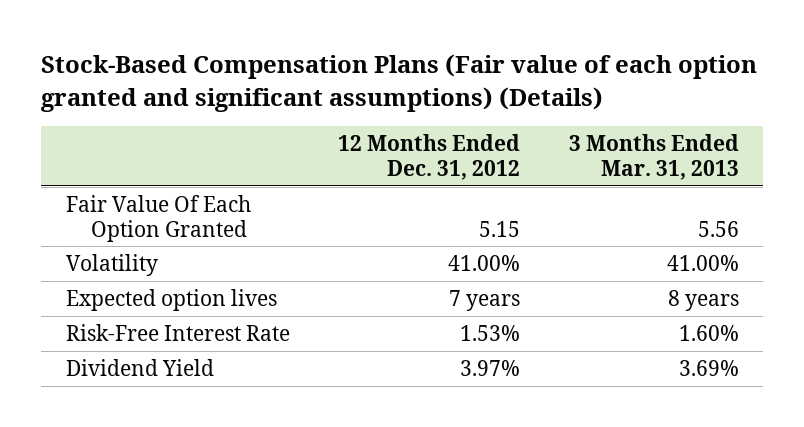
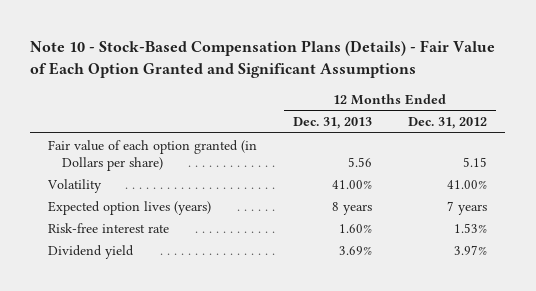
- Stock-Based Compensation Plans (Fair value of each option granted and significant assumptions) (Details)
+ Note 10 - Stock-Based Compensation Plans (Details) - Fair Value of Each Option Granted and Significant Assumptions
- | 12 Months Ended Dec. 31, 2012 | 3 Months Ended Mar. 31, 2013
+ | 12 Months Ended Dec. 31, 2013 | 12 Months Ended Dec. 31, 2012
- Fair Value Of Each Option Granted | 5.15 | 5.56
+ Fair value of each option granted (in Dollars per share) | 5.56 | 5.15
- Expected option lives | 7 years | 8 years
- Risk-Free Interest Rate | 1.53% | 1.60%
- Dividend Yield | 3.97% | 3.69%
+ Expected option lives (years) | 8 years | 7 years
+ Risk-free interest rate | 1.60% | 1.53%
+ Dividend yield | 3.69% | 3.97%

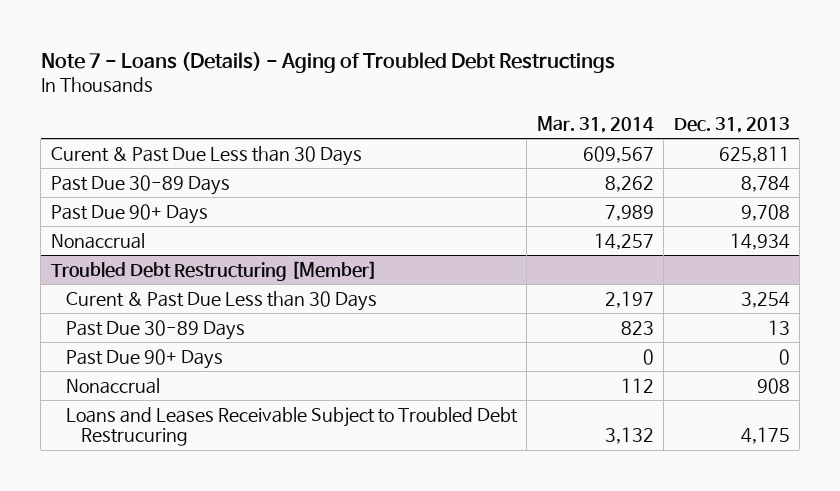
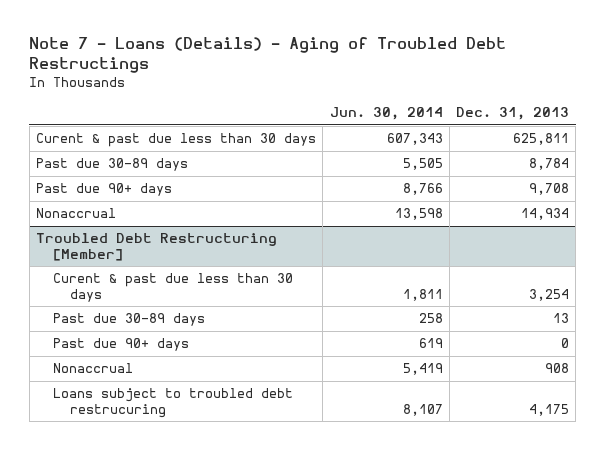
- | Mar. 31, 2014 | Dec. 31, 2013
+ | Jun. 30, 2014 | Dec. 31, 2013
- Curent & Past Due Less than 30 Days | 609,567 | 625,811
- Past Due 30-89 Days | 8,262 | 8,784
- Past Due 90+ Days | 7,989 | 9,708
+ Curent & past due less than 30 days | 607,343 | 625,811
+ Past due 30-89 days | 5,505 | 8,784
+ Past due 90+ days | 8,766 | 9,708
@ Troubled Debt Restructuring [Member]
- Curent & Past Due Less than 30 Days | 2,197 | 3,254
- Past Due 30-89 Days | 823 | 13
- Past Due 90+ Days | 0 | 0
+ Curent & past due less than 30 days | 1,811 | 3,254
+ Past due 30-89 days | 258 | 13
+ Past due 90+ days | 619 | 0
- Loans and Leases Receivable Subject to Troubled Debt Restrucuring | 3,132 | 4,175
+ Loans subject to troubled debt restrucuring | 8,107 | 4,175

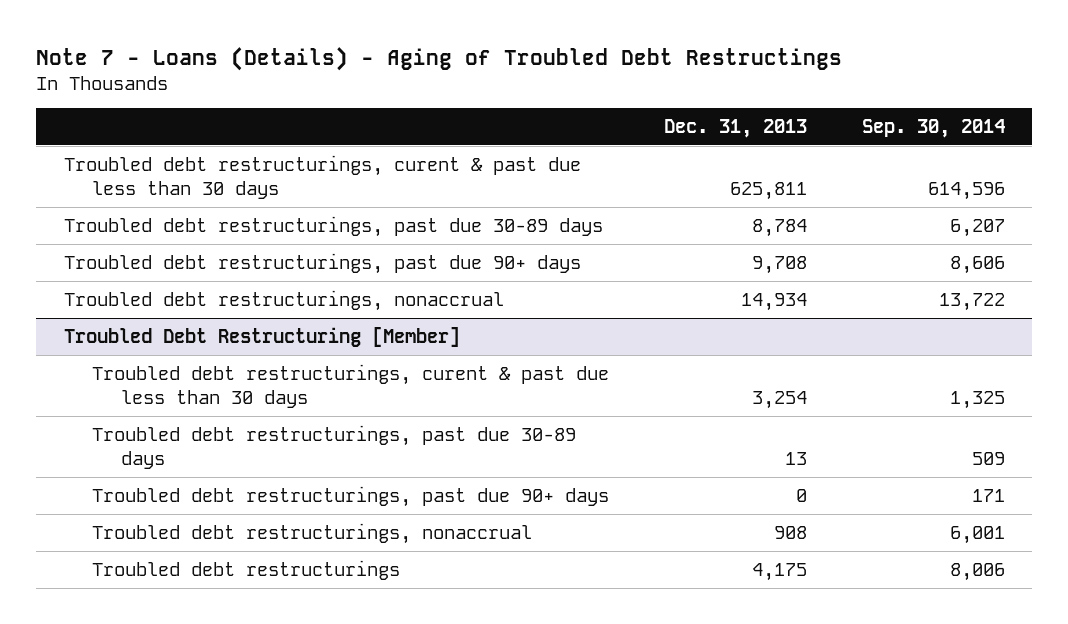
- | Jun. 30, 2014 | Dec. 31, 2013
+ | Dec. 31, 2013 | Sep. 30, 2014
- Curent & past due less than 30 days | 607,343 | 625,811
- Past due 30-89 days | 5,505 | 8,784
- Past due 90+ days | 8,766 | 9,708
- Nonaccrual | 13,598 | 14,934
+ Troubled debt restructurings, curent & past due less than 30 days | 625,811 | 614,596
+ Troubled debt restructurings, past due 30-89 days | 8,784 | 6,207
+ Troubled debt restructurings, past due 90+ days | 9,708 | 8,606
+ Troubled debt restructurings, nonaccrual | 14,934 | 13,722
@ Troubled Debt Restructuring [Member]
- Curent & past due less than 30 days | 1,811 | 3,254
- Past due 30-89 days | 258 | 13
- Past due 90+ days | 619 | 0
- Nonaccrual | 5,419 | 908
- Loans subject to troubled debt restrucuring | 8,107 | 4,175
+ Troubled debt restructurings, curent & past due less than 30 days | 3,254 | 1,325
+ Troubled debt restructurings, past due 30-89 days | 13 | 509
+ Troubled debt restructurings, past due 90+ days | 0 | 171
+ Troubled debt restructurings, nonaccrual | 908 | 6,001
+ Troubled debt restructurings | 4,175 | 8,006

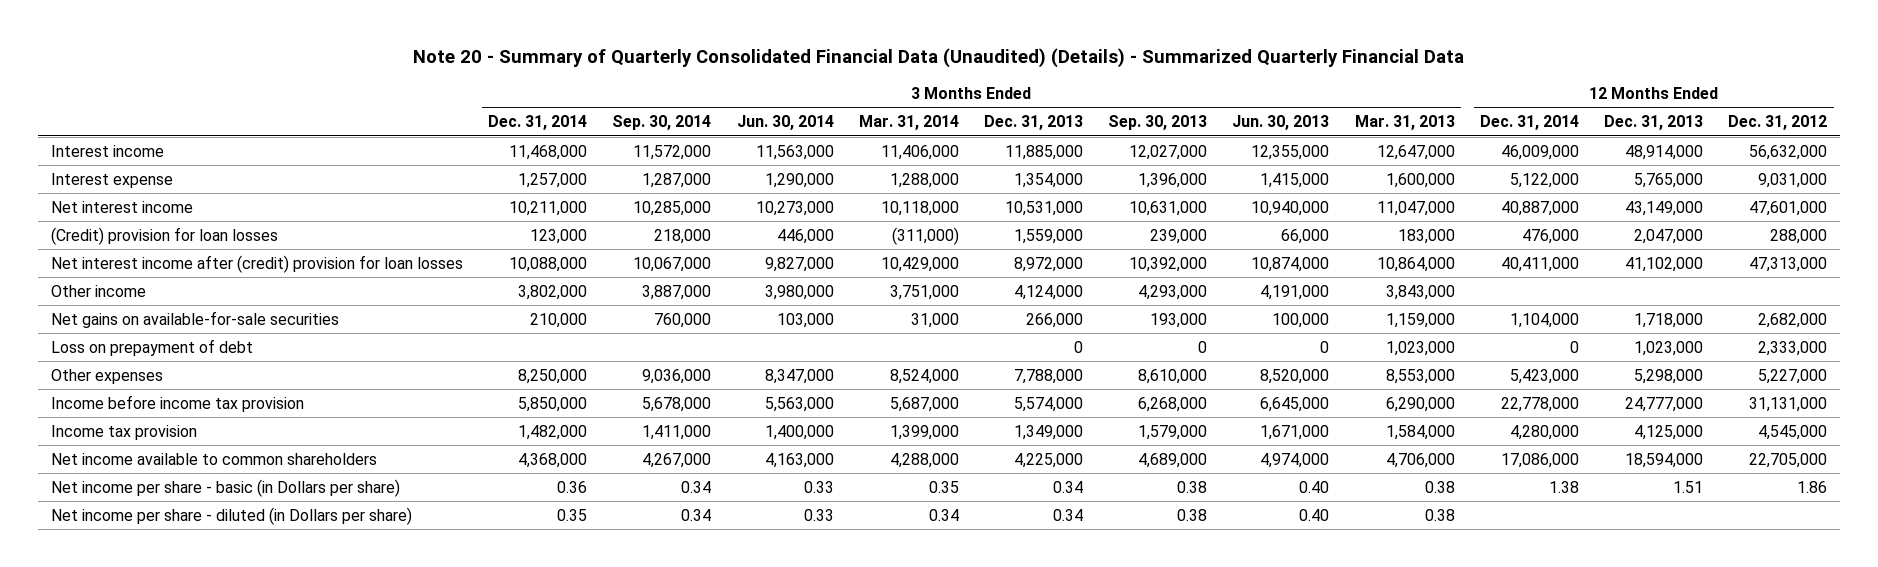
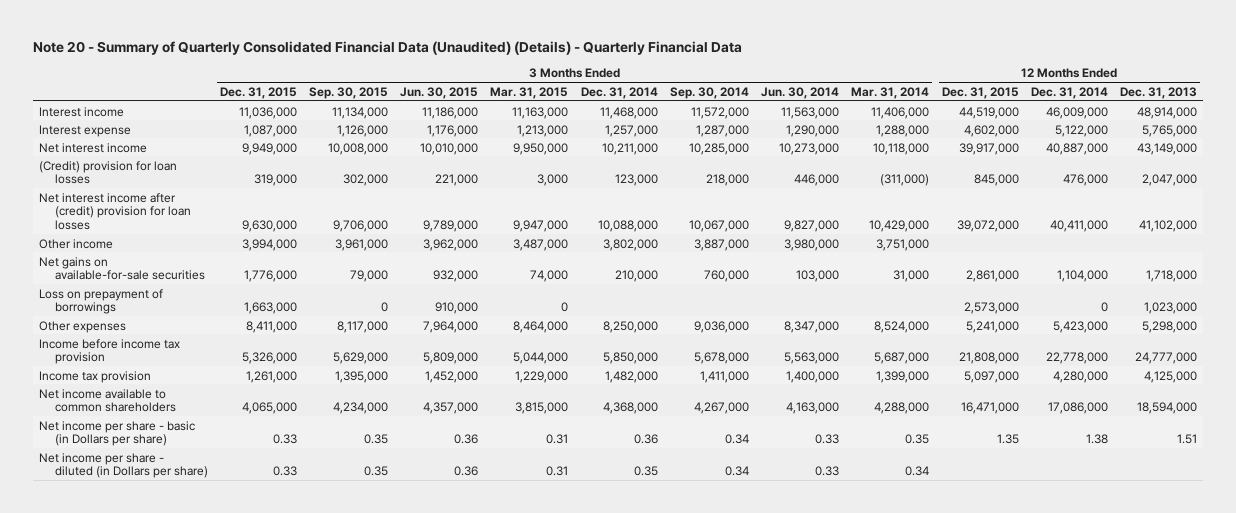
- Note 20 - Summary of Quarterly Consolidated Financial Data (Unaudited) (Details) - Summarized Quarterly Financial Data
+ Note 20 - Summary of Quarterly Consolidated Financial Data (Unaudited) (Details) - Quarterly Financial Data
- | 3 Months Ended Dec. 31, 2014 | 3 Months Ended Sep. 30, 2014 | 3 Months Ended Jun. 30, 2014 | 3 Months Ended Mar. 31, 2014 | 3 Months Ended Dec. 31, 2013 | 3 Months Ended Sep. 30, 2013 | 3 Months Ended Jun. 30, 2013 | 3 Months Ended Mar. 31, 2013 | 12 Months Ended Dec. 31, 2014 | 12 Months Ended Dec. 31, 2013 | 12 Months Ended Dec. 31, 2012
+ | 3 Months Ended Dec. 31, 2015 | 3 Months Ended Sep. 30, 2015 | 3 Months Ended Jun. 30, 2015 | 3 Months Ended Mar. 31, 2015 | 3 Months Ended Dec. 31, 2014 | 3 Months Ended Sep. 30, 2014 | 3 Months Ended Jun. 30, 2014 | 3 Months Ended Mar. 31, 2014 | 12 Months Ended Dec. 31, 2015 | 12 Months Ended Dec. 31, 2014 | 12 Months Ended Dec. 31, 2013
- Loss on prepayment of debt | | | | | 0 | 0 | 0 | 1,023,000 | 0 | 1,023,000 | 2,333,000
+ Loss on prepayment of borrowings | 1,663,000 | 0 | 910,000 | 0 | | | | | 2,573,000 | 0 | 1,023,000

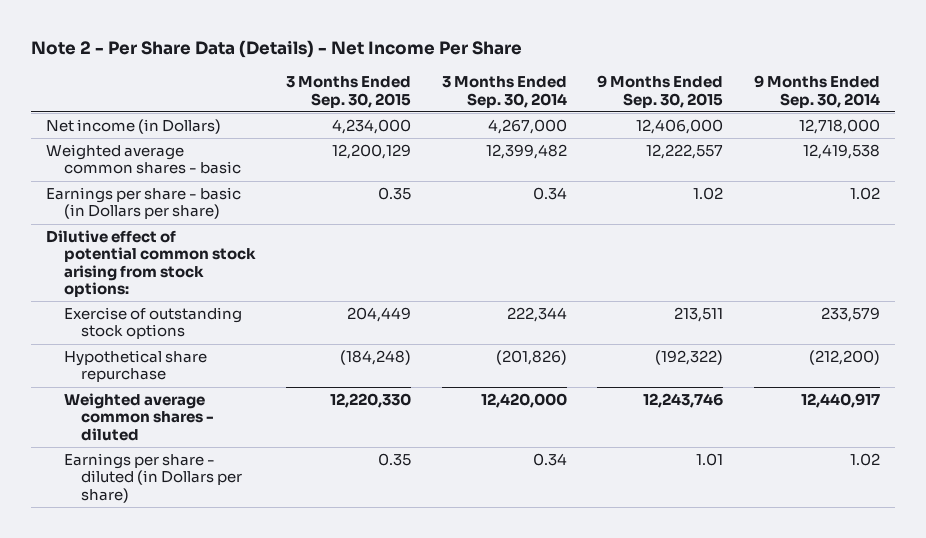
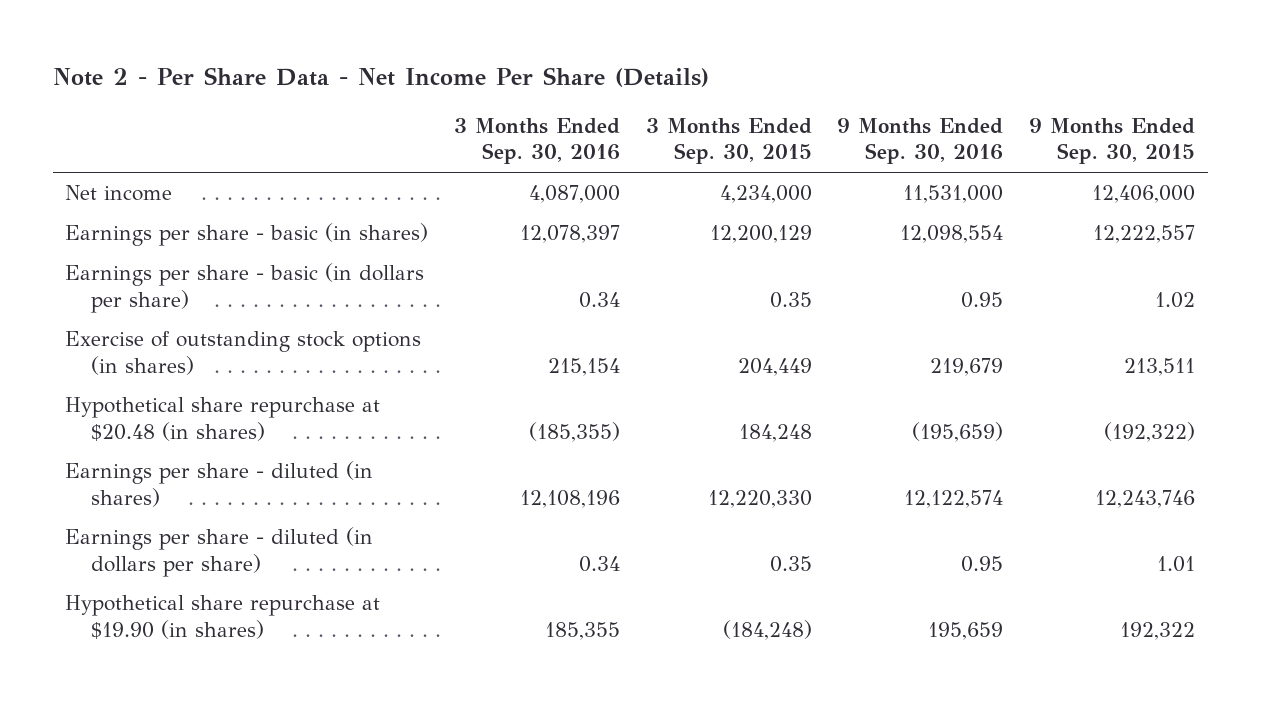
- Note 2 - Per Share Data (Details) - Net Income Per Share
+ Note 2 - Per Share Data - Net Income Per Share (Details)
- | 3 Months Ended Sep. 30, 2015 | 3 Months Ended Sep. 30, 2014 | 9 Months Ended Sep. 30, 2015 | 9 Months Ended Sep. 30, 2014
+ | 3 Months Ended Sep. 30, 2016 | 3 Months Ended Sep. 30, 2015 | 9 Months Ended Sep. 30, 2016 | 9 Months Ended Sep. 30, 2015
- Net income (in Dollars) | 4,234,000 | 4,267,000 | 12,406,000 | 12,718,000
- Weighted average common shares - basic | 12,200,129 | 12,399,482 | 12,222,557 | 12,419,538
- Earnings per share - basic (in Dollars per share) | 0.35 | 0.34 | 1.02 | 1.02
- Dilutive effect of potential common stock arising from stock options:
- Exercise of outstanding stock options | 204,449 | 222,344 | 213,511 | 233,579
- Hypothetical share repurchase | (184,248) | (201,826) | (192,322) | (212,200)
- Weighted average common shares - diluted | 12,220,330 | 12,420,000 | 12,243,746 | 12,440,917
- Earnings per share - diluted (in Dollars per share) | 0.35 | 0.34 | 1.01 | 1.02
+ Net income | 4,087,000 | 4,234,000 | 11,531,000 | 12,406,000
+ Earnings per share - basic (in shares) | 12,078,397 | 12,200,129 | 12,098,554 | 12,222,557
+ Earnings per share - basic (in dollars per share) | 0.34 | 0.35 | 0.95 | 1.02
+ Exercise of outstanding stock options (in shares) | 215,154 | 204,449 | 219,679 | 213,511
+ Hypothetical share repurchase at $20.48 (in shares) | (185,355) | 184,248 | (195,659) | (192,322)
+ Earnings per share - diluted (in shares) | 12,108,196 | 12,220,330 | 12,122,574 | 12,243,746
+ Earnings per share - diluted (in dollars per share) | 0.34 | 0.35 | 0.95 | 1.01
+ Hypothetical share repurchase at $19.90 (in shares) | 185,355 | (184,248) | 195,659 | 192,322

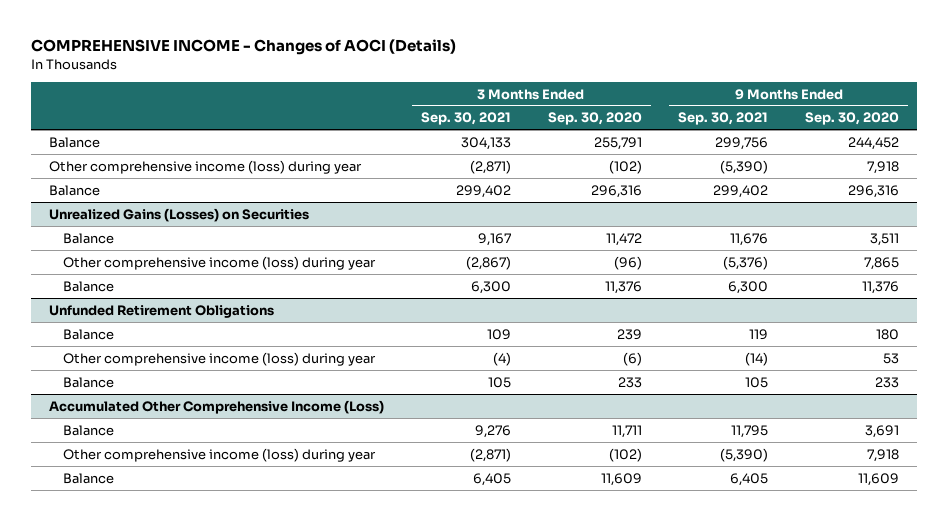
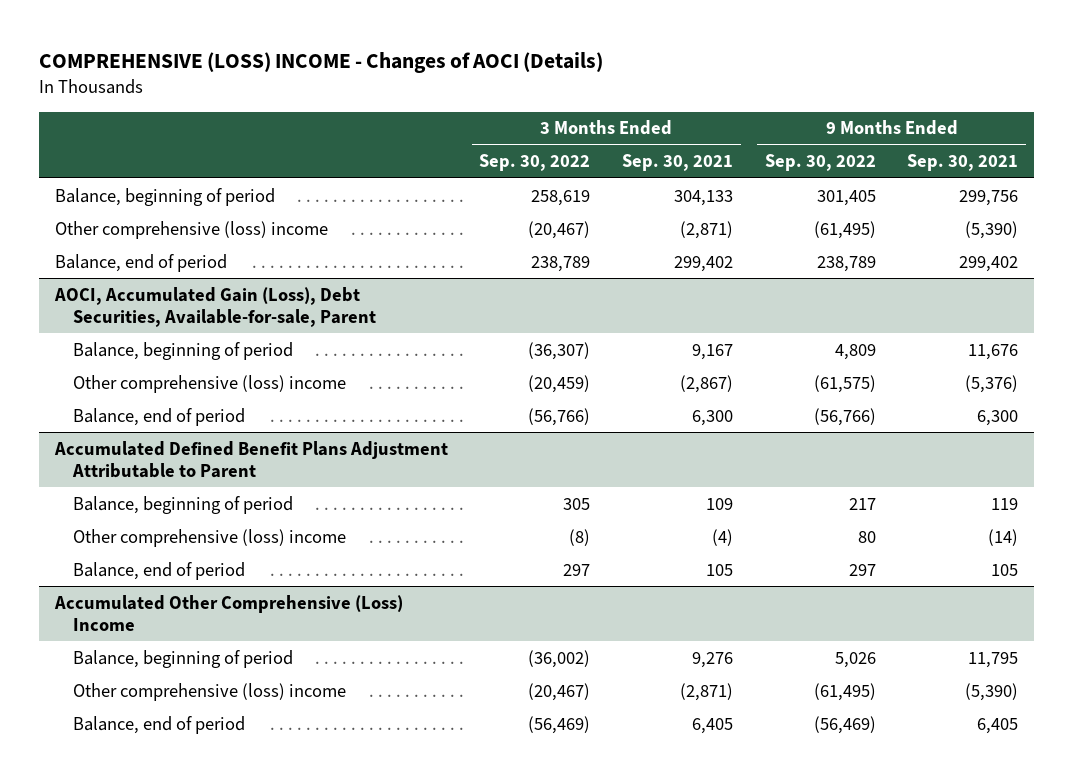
- COMPREHENSIVE INCOME - Changes of AOCI (Details)
+ COMPREHENSIVE (LOSS) INCOME - Changes of AOCI (Details)
- | 3 Months Ended Sep. 30, 2021 | 3 Months Ended Sep. 30, 2020 | 9 Months Ended Sep. 30, 2021 | 9 Months Ended Sep. 30, 2020
+ | 3 Months Ended Sep. 30, 2022 | 3 Months Ended Sep. 30, 2021 | 9 Months Ended Sep. 30, 2022 | 9 Months Ended Sep. 30, 2021
- Balance | 304,133 | 255,791 | 299,756 | 244,452
- Other comprehensive income (loss) during year | (2,871) | (102) | (5,390) | 7,918
- Balance | 299,402 | 296,316 | 299,402 | 296,316
- Unrealized Gains (Losses) on Securities
- Balance | 9,167 | 11,472 | 11,676 | 3,511
- Other comprehensive income (loss) during year | (2,867) | (96) | (5,376) | 7,865
- Balance | 6,300 | 11,376 | 6,300 | 11,376
- Unfunded Retirement Obligations
- Balance | 109 | 239 | 119 | 180
- Other comprehensive income (loss) during year | (4) | (6) | (14) | 53
- Balance | 105 | 233 | 105 | 233
- Accumulated Other Comprehensive Income (Loss)
- Balance | 9,276 | 11,711 | 11,795 | 3,691
- Other comprehensive income (loss) during year | (2,871) | (102) | (5,390) | 7,918
- Balance | 6,405 | 11,609 | 6,405 | 11,609
+ Balance, beginning of period | 258,619 | 304,133 | 301,405 | 299,756
+ Other comprehensive (loss) income | (20,467) | (2,871) | (61,495) | (5,390)
+ Balance, end of period | 238,789 | 299,402 | 238,789 | 299,402
+ AOCI, Accumulated Gain (Loss), Debt Securities, Available-for-sale, Parent
+ Balance, beginning of period | (36,307) | 9,167 | 4,809 | 11,676
+ Other comprehensive (loss) income | (20,459) | (2,867) | (61,575) | (5,376)
+ Balance, end of period | (56,766) | 6,300 | (56,766) | 6,300
+ Accumulated Defined Benefit Plans Adjustment Attributable to Parent
+ Balance, beginning of period | 305 | 109 | 217 | 119
+ Other comprehensive (loss) income | (8) | (4) | 80 | (14)
+ Balance, end of period | 297 | 105 | 297 | 105
+ Accumulated Other Comprehensive (Loss) Income
+ Balance, beginning of period | (36,002) | 9,276 | 5,026 | 11,795
+ Other comprehensive (loss) income | (20,467) | (2,871) | (61,495) | (5,390)
+ Balance, end of period | (56,469) | 6,405 | (56,469) | 6,405

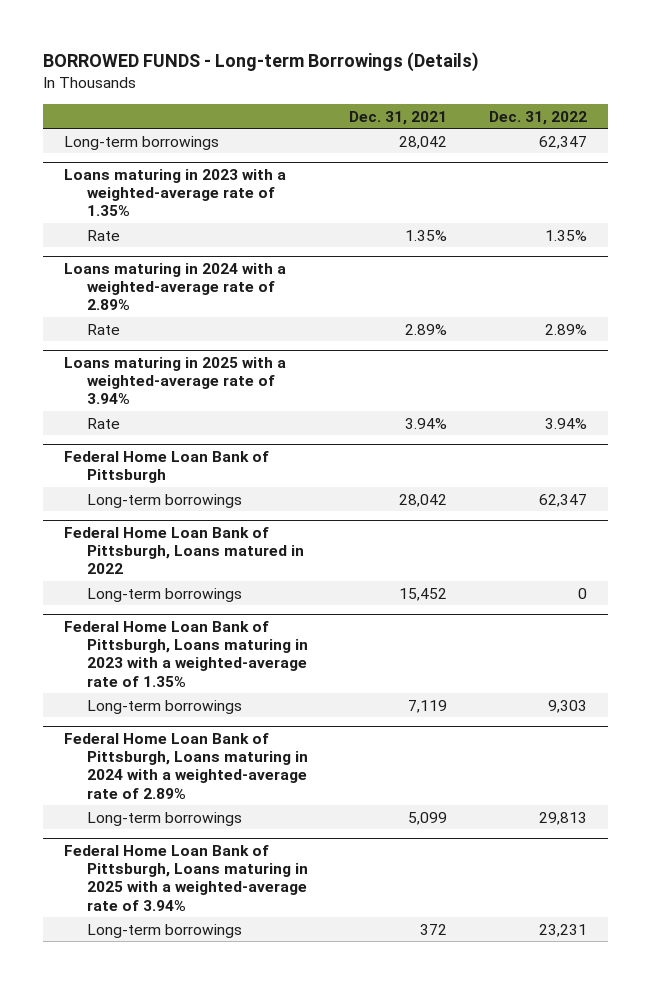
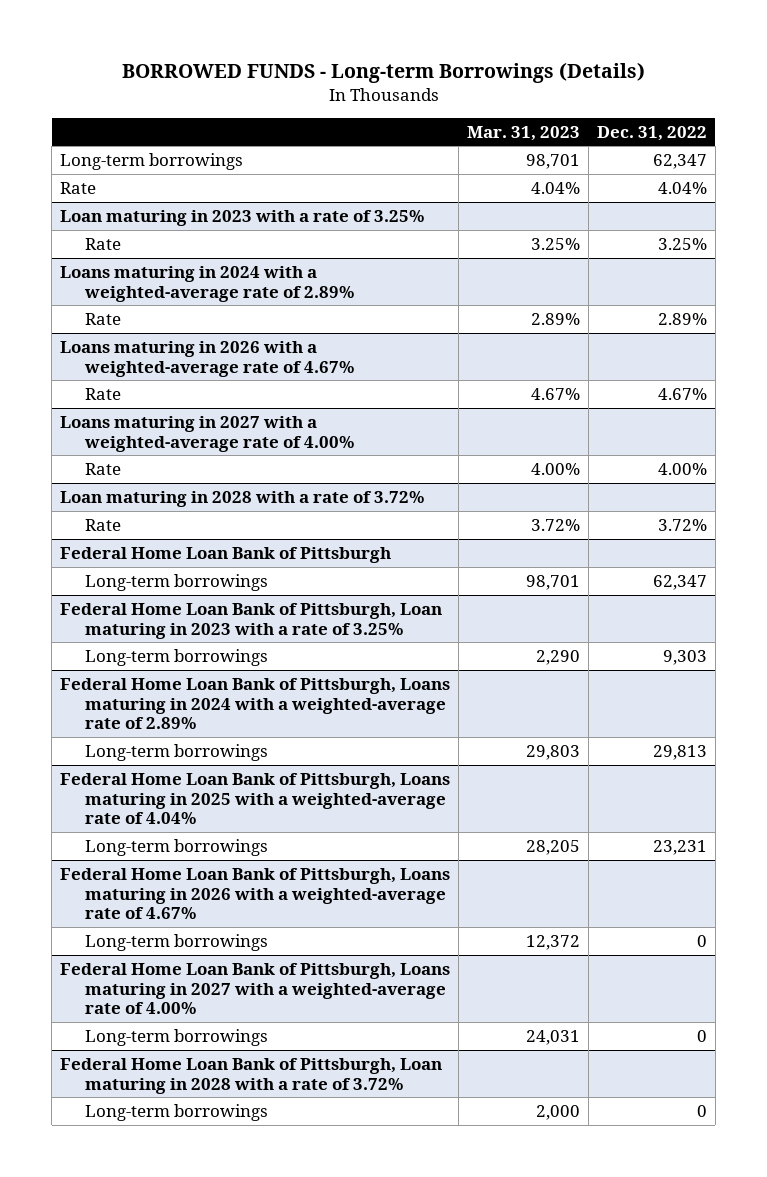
- | Dec. 31, 2021 | Dec. 31, 2022
+ | Mar. 31, 2023 | Dec. 31, 2022
- Loans maturing in 2023 with a weighted-average rate of 1.35%
- Rate | 1.35% | 1.35%
+ Rate | 4.04% | 4.04%
+ Loan maturing in 2023 with a rate of 3.25%
+ Rate | 3.25% | 3.25%
- Loans maturing in 2025 with a weighted-average rate of 3.94%
- Rate | 3.94% | 3.94%
+ Loans maturing in 2026 with a weighted-average rate of 4.67%
+ Rate | 4.67% | 4.67%
+ Loans maturing in 2027 with a weighted-average rate of 4.00%
+ Rate | 4.00% | 4.00%
+ Loan maturing in 2028 with a rate of 3.72%
+ Rate | 3.72% | 3.72%
- Federal Home Loan Bank of Pittsburgh, Loans matured in 2022
- Long-term borrowings | 15,452 | 0
- Federal Home Loan Bank of Pittsburgh, Loans maturing in 2023 with a weighted-average rate of 1.35%
+ Federal Home Loan Bank of Pittsburgh, Loan maturing in 2023 with a rate of 3.25%
- Federal Home Loan Bank of Pittsburgh, Loans maturing in 2025 with a weighted-average rate of 3.94%
+ Federal Home Loan Bank of Pittsburgh, Loans maturing in 2025 with a weighted-average rate of 4.04%
+ Federal Home Loan Bank of Pittsburgh, Loans maturing in 2026 with a weighted-average rate of 4.67%
+ Long-term borrowings | 12,372 | 0
+ Federal Home Loan Bank of Pittsburgh, Loans maturing in 2027 with a weighted-average rate of 4.00%
+ Long-term borrowings | 24,031 | 0
+ Federal Home Loan Bank of Pittsburgh, Loan maturing in 2028 with a rate of 3.72%
+ Long-term borrowings | 2,000 | 0

